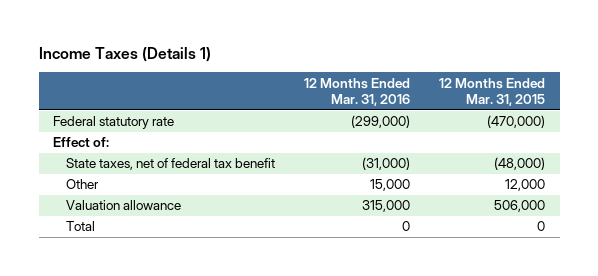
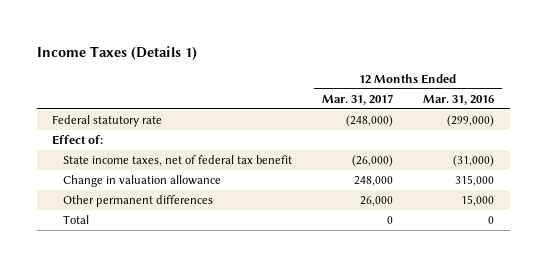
- | 12 Months Ended Mar. 31, 2016 | 12 Months Ended Mar. 31, 2015
+ | 12 Months Ended Mar. 31, 2017 | 12 Months Ended Mar. 31, 2016
- State taxes, net of federal tax benefit | (31,000) | (48,000)
- Other | 15,000 | 12,000
- Valuation allowance | 315,000 | 506,000
+ State income taxes, net of federal tax benefit | (26,000) | (31,000)
+ Change in valuation allowance | 248,000 | 315,000
+ Other permanent differences | 26,000 | 15,000

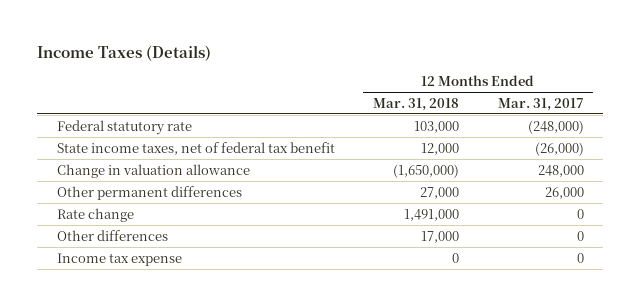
- Income Taxes (Details 1)
+ Income Taxes (Details)
- | 12 Months Ended Mar. 31, 2017 | 12 Months Ended Mar. 31, 2016
+ | 12 Months Ended Mar. 31, 2018 | 12 Months Ended Mar. 31, 2017
- Effect of:
- Total | 0 | 0
+ Rate change | 1,491,000 | 0
+ Other differences | 17,000 | 0
+ Income tax expense | 0 | 0

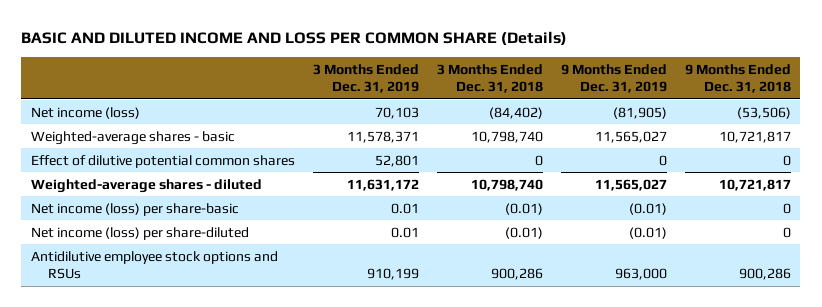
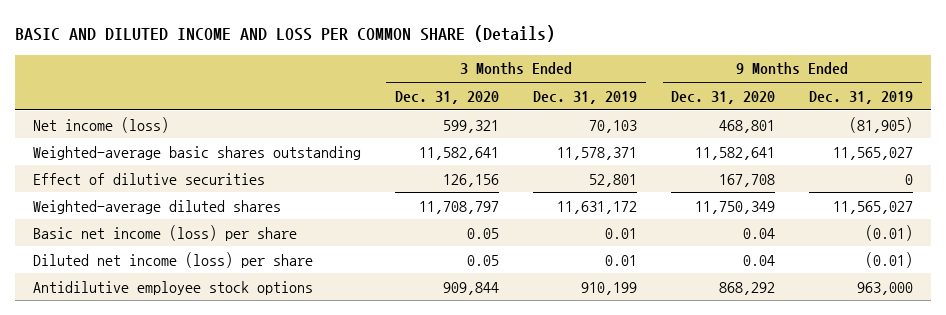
- | 3 Months Ended Dec. 31, 2019 | 3 Months Ended Dec. 31, 2018 | 9 Months Ended Dec. 31, 2019 | 9 Months Ended Dec. 31, 2018
+ | 3 Months Ended Dec. 31, 2020 | 3 Months Ended Dec. 31, 2019 | 9 Months Ended Dec. 31, 2020 | 9 Months Ended Dec. 31, 2019
- Weighted-average shares - basic | 11,578,371 | 10,798,740 | 11,565,027 | 10,721,817
- Effect of dilutive potential common shares | 52,801 | 0 | 0 | 0
- Weighted-average shares - diluted | 11,631,172 | 10,798,740 | 11,565,027 | 10,721,817
- Net income (loss) per share-basic | 0.01 | (0.01) | (0.01) | 0
- Net income (loss) per share-diluted | 0.01 | (0.01) | (0.01) | 0
- Antidilutive employee stock options and RSUs | 910,199 | 900,286 | 963,000 | 900,286
+ Weighted-average basic shares outstanding | 11,582,641 | 11,578,371 | 11,582,641 | 11,565,027
+ Effect of dilutive securities | 126,156 | 52,801 | 167,708 | 0
+ Weighted-average diluted shares | 11,708,797 | 11,631,172 | 11,750,349 | 11,565,027
+ Basic net income (loss) per share | 0.05 | 0.01 | 0.04 | (0.01)
+ Diluted net income (loss) per share | 0.05 | 0.01 | 0.04 | (0.01)
+ Antidilutive employee stock options | 909,844 | 910,199 | 868,292 | 963,000

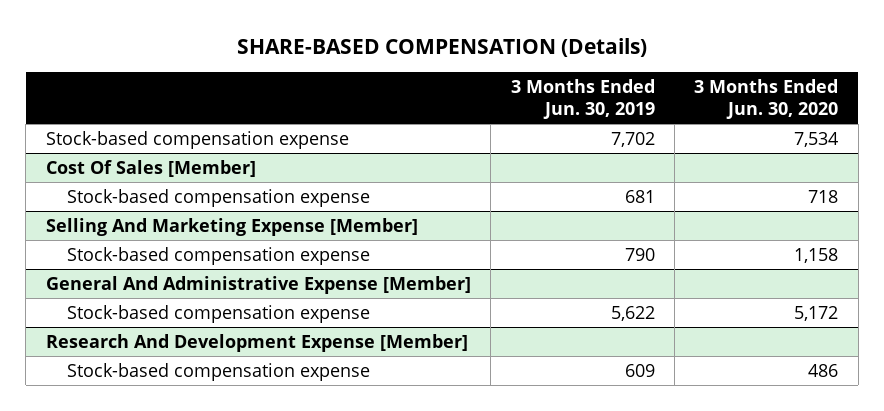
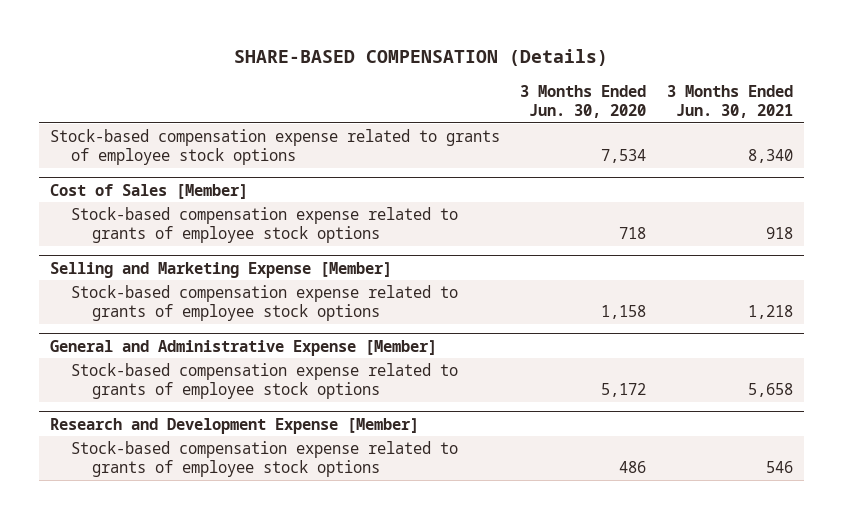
- | 3 Months Ended Jun. 30, 2019 | 3 Months Ended Jun. 30, 2020
+ | 3 Months Ended Jun. 30, 2020 | 3 Months Ended Jun. 30, 2021
- Stock-based compensation expense | 7,702 | 7,534
- Cost Of Sales [Member]
- Stock-based compensation expense | 681 | 718
- Selling And Marketing Expense [Member]
- Stock-based compensation expense | 790 | 1,158
- General And Administrative Expense [Member]
- Stock-based compensation expense | 5,622 | 5,172
- Research And Development Expense [Member]
- Stock-based compensation expense | 609 | 486
+ Stock-based compensation expense related to grants of employee stock options | 7,534 | 8,340
+ Cost of Sales [Member]
+ Stock-based compensation expense related to grants of employee stock options | 718 | 918
+ Selling and Marketing Expense [Member]
+ Stock-based compensation expense related to grants of employee stock options | 1,158 | 1,218
+ General and Administrative Expense [Member]
+ Stock-based compensation expense related to grants of employee stock options | 5,172 | 5,658
+ Research and Development Expense [Member]
+ Stock-based compensation expense related to grants of employee stock options | 486 | 546

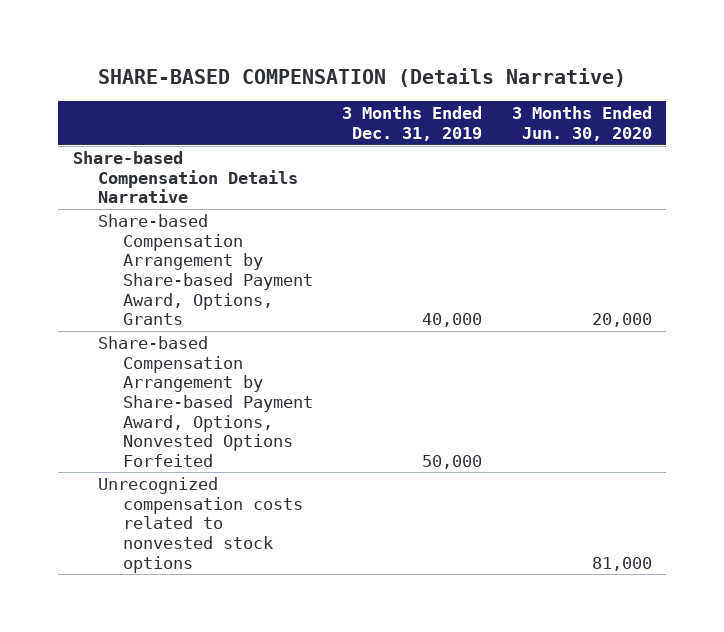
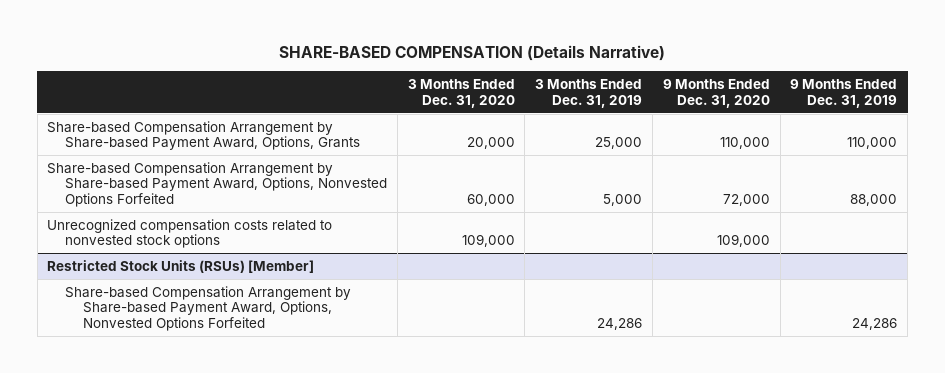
- | 3 Months Ended Dec. 31, 2019 | 3 Months Ended Jun. 30, 2020
+ | 3 Months Ended Dec. 31, 2020 | 3 Months Ended Dec. 31, 2019 | 9 Months Ended Dec. 31, 2020 | 9 Months Ended Dec. 31, 2019
- Share-based Compensation Details Narrative
- Share-based Compensation Arrangement by Share-based Payment Award, Options, Grants | 40,000 | 20,000
- Share-based Compensation Arrangement by Share-based Payment Award, Options, Nonvested Options Forfeited | 50,000 |
+ Share-based Compensation Arrangement by Share-based Payment Award, Options, Grants | 20,000 | 25,000 | 110,000 | 110,000
+ Share-based Compensation Arrangement by Share-based Payment Award, Options, Nonvested Options Forfeited | 60,000 | 5,000 | 72,000 | 88,000
+ Restricted Stock Units (RSUs) [Member]
+ Share-based Compensation Arrangement by Share-based Payment Award, Options, Nonvested Options Forfeited | | 24,286 | | 24,286

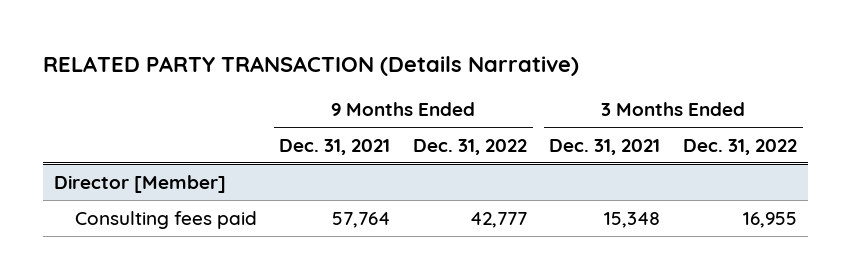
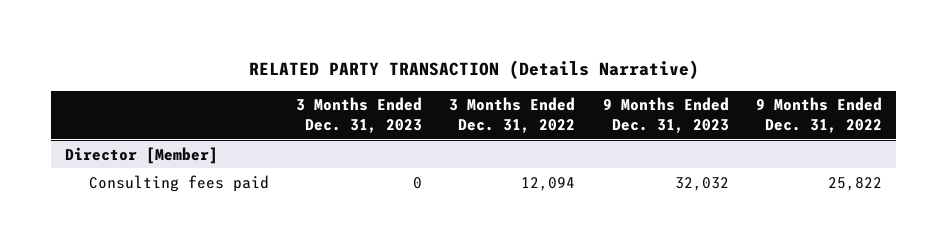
- | 9 Months Ended Dec. 31, 2021 | 9 Months Ended Dec. 31, 2022 | 3 Months Ended Dec. 31, 2021 | 3 Months Ended Dec. 31, 2022
+ | 3 Months Ended Dec. 31, 2023 | 3 Months Ended Dec. 31, 2022 | 9 Months Ended Dec. 31, 2023 | 9 Months Ended Dec. 31, 2022
@ Director [Member]
- Consulting fees paid | 57,764 | 42,777 | 15,348 | 16,955
+ Consulting fees paid | 0 | 12,094 | 32,032 | 25,822

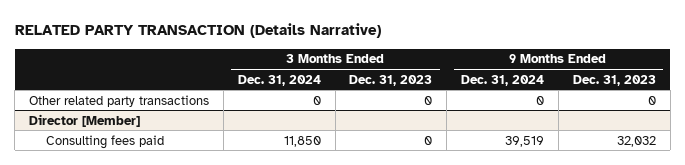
- | 3 Months Ended Dec. 31, 2023 | 3 Months Ended Dec. 31, 2022 | 9 Months Ended Dec. 31, 2023 | 9 Months Ended Dec. 31, 2022
+ | 3 Months Ended Dec. 31, 2024 | 3 Months Ended Dec. 31, 2023 | 9 Months Ended Dec. 31, 2024 | 9 Months Ended Dec. 31, 2023
+ Other related party transactions | 0 | 0 | 0 | 0

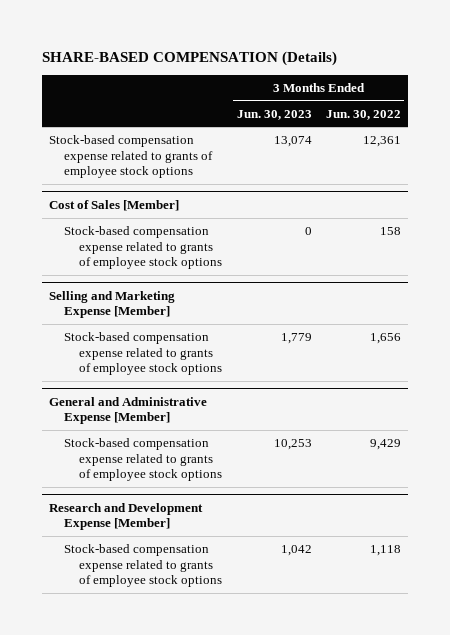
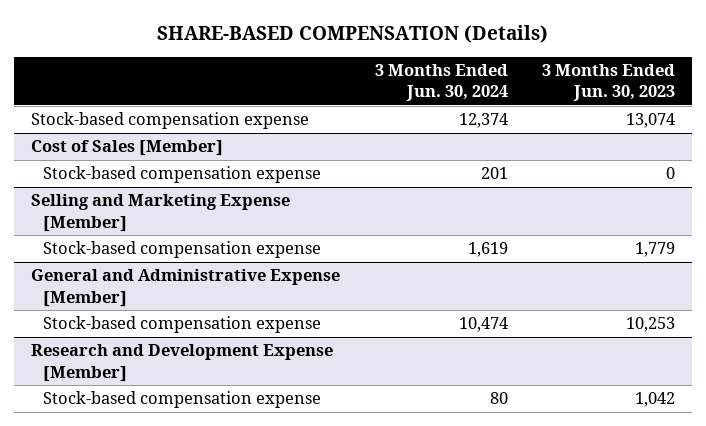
- | 3 Months Ended Jun. 30, 2023 | 3 Months Ended Jun. 30, 2022
+ | 3 Months Ended Jun. 30, 2024 | 3 Months Ended Jun. 30, 2023
- Stock-based compensation expense related to grants of employee stock options | 13,074 | 12,361
+ Stock-based compensation expense | 12,374 | 13,074
@ Cost of Sales [Member]
- Stock-based compensation expense related to grants of employee stock options | 0 | 158
+ Stock-based compensation expense | 201 | 0
@ Selling and Marketing Expense [Member]
- Stock-based compensation expense related to grants of employee stock options | 1,779 | 1,656
+ Stock-based compensation expense | 1,619 | 1,779
@ General and Administrative Expense [Member]
- Stock-based compensation expense related to grants of employee stock options | 10,253 | 9,429
+ Stock-based compensation expense | 10,474 | 10,253
@ Research and Development Expense [Member]
- Stock-based compensation expense related to grants of employee stock options | 1,042 | 1,118
+ Stock-based compensation expense | 80 | 1,042

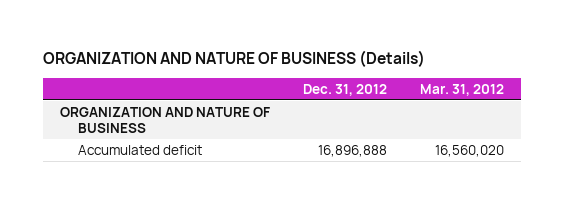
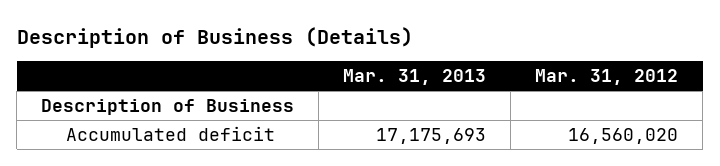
- ORGANIZATION AND NATURE OF BUSINESS (Details)
+ Description of Business (Details)
- | Dec. 31, 2012 | Mar. 31, 2012
+ | Mar. 31, 2013 | Mar. 31, 2012
- ORGANIZATION AND NATURE OF BUSINESS
+ Description of Business

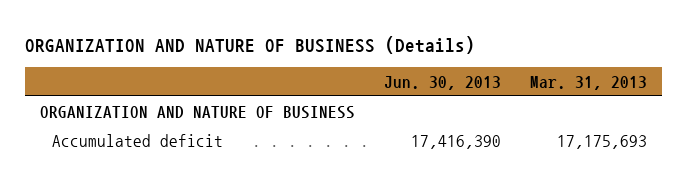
- Description of Business (Details)
+ ORGANIZATION AND NATURE OF BUSINESS (Details)
- | Mar. 31, 2013 | Mar. 31, 2012
+ | Jun. 30, 2013 | Mar. 31, 2013
- Description of Business
+ ORGANIZATION AND NATURE OF BUSINESS

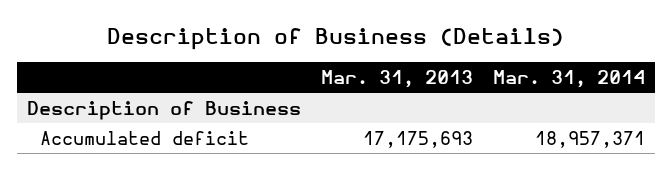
- ORGANIZATION AND NATURE OF BUSINESS (Details)
+ Description of Business (Details)
- | Jun. 30, 2013 | Mar. 31, 2013
+ | Mar. 31, 2013 | Mar. 31, 2014
- ORGANIZATION AND NATURE OF BUSINESS
+ Description of Business

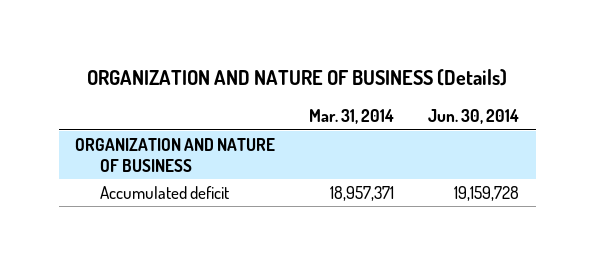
- Description of Business (Details)
+ ORGANIZATION AND NATURE OF BUSINESS (Details)
- | Mar. 31, 2013 | Mar. 31, 2014
+ | Mar. 31, 2014 | Jun. 30, 2014
- Description of Business
+ ORGANIZATION AND NATURE OF BUSINESS

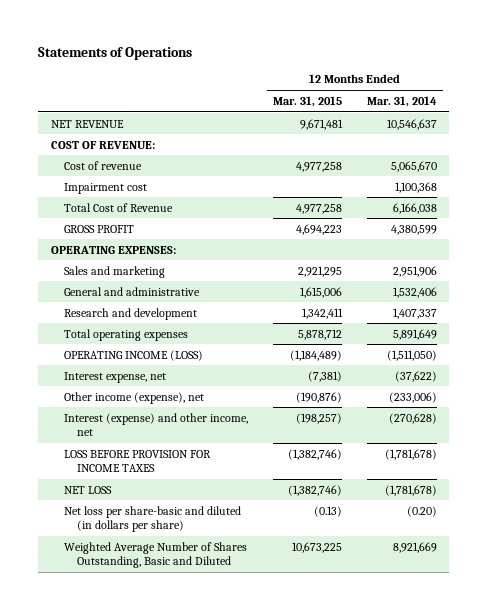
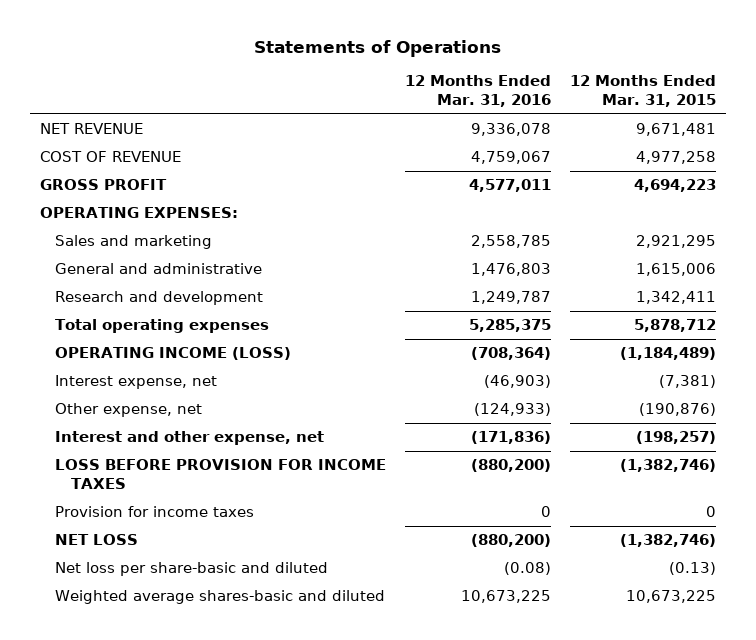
- | 12 Months Ended Mar. 31, 2015 | 12 Months Ended Mar. 31, 2014
+ | 12 Months Ended Mar. 31, 2016 | 12 Months Ended Mar. 31, 2015
- COST OF REVENUE:
- Cost of revenue | 4,977,258 | 5,065,670
- Impairment cost | | 1,100,368
- Total Cost of Revenue | 4,977,258 | 6,166,038
+ COST OF REVENUE | 4,759,067 | 4,977,258
- Other income (expense), net | (190,876) | (233,006)
- Interest (expense) and other income, net | (198,257) | (270,628)
+ Other expense, net | (124,933) | (190,876)
+ Interest and other expense, net | (171,836) | (198,257)
+ Provision for income taxes | 0 | 0
- Net loss per share-basic and diluted (in dollars per share) | (0.13) | (0.20)
- Weighted Average Number of Shares Outstanding, Basic and Diluted | 10,673,225 | 8,921,669
+ Net loss per share-basic and diluted | (0.08) | (0.13)
+ Weighted average shares-basic and diluted | 10,673,225 | 10,673,225

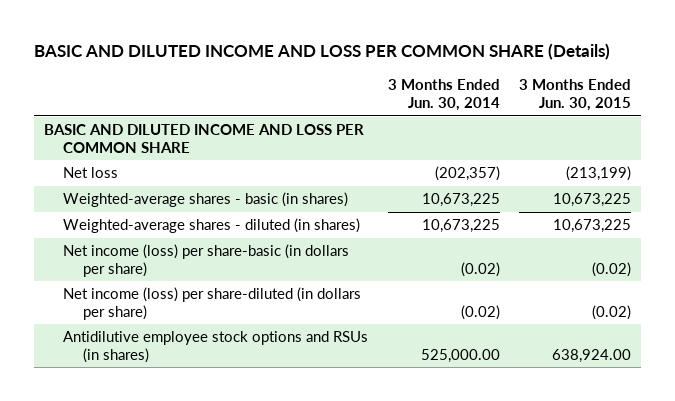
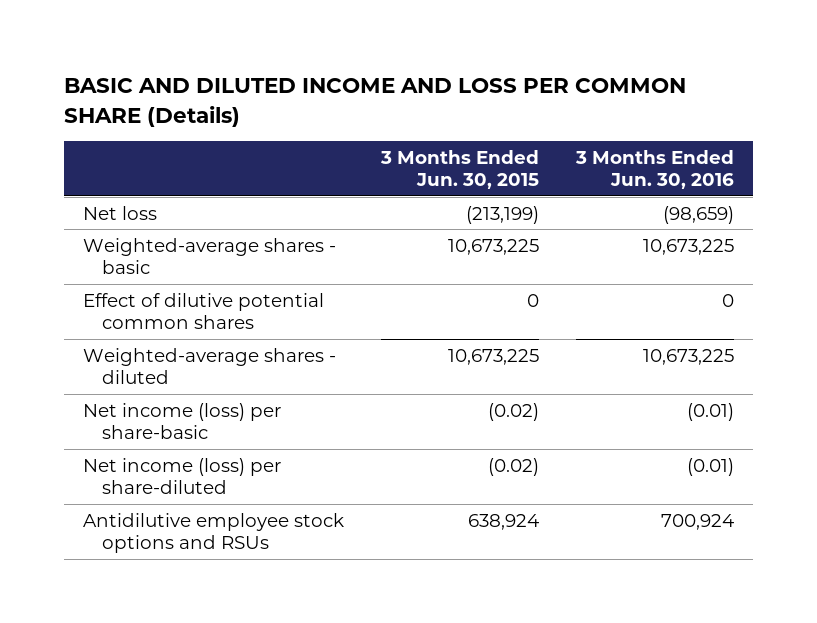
- | 3 Months Ended Jun. 30, 2014 | 3 Months Ended Jun. 30, 2015
+ | 3 Months Ended Jun. 30, 2015 | 3 Months Ended Jun. 30, 2016
- BASIC AND DILUTED INCOME AND LOSS PER COMMON SHARE
- Weighted-average shares - basic (in shares) | 10,673,225 | 10,673,225
- Weighted-average shares - diluted (in shares) | 10,673,225 | 10,673,225
- Net income (loss) per share-basic (in dollars per share) | (0.02) | (0.02)
- Net income (loss) per share-diluted (in dollars per share) | (0.02) | (0.02)
- Antidilutive employee stock options and RSUs (in shares) | 525,000.00 | 638,924.00
+ Weighted-average shares - basic | 10,673,225 | 10,673,225
+ Effect of dilutive potential common shares | 0 | 0
+ Weighted-average shares - diluted | 10,673,225 | 10,673,225
+ Net income (loss) per share-basic | (0.02) | (0.01)
+ Net income (loss) per share-diluted | (0.02) | (0.01)
+ Antidilutive employee stock options and RSUs | 638,924 | 700,924

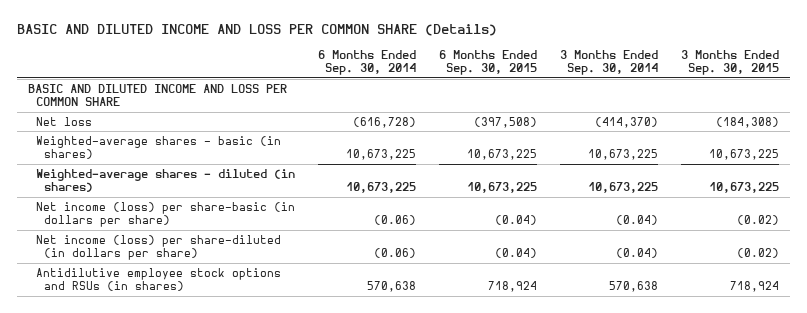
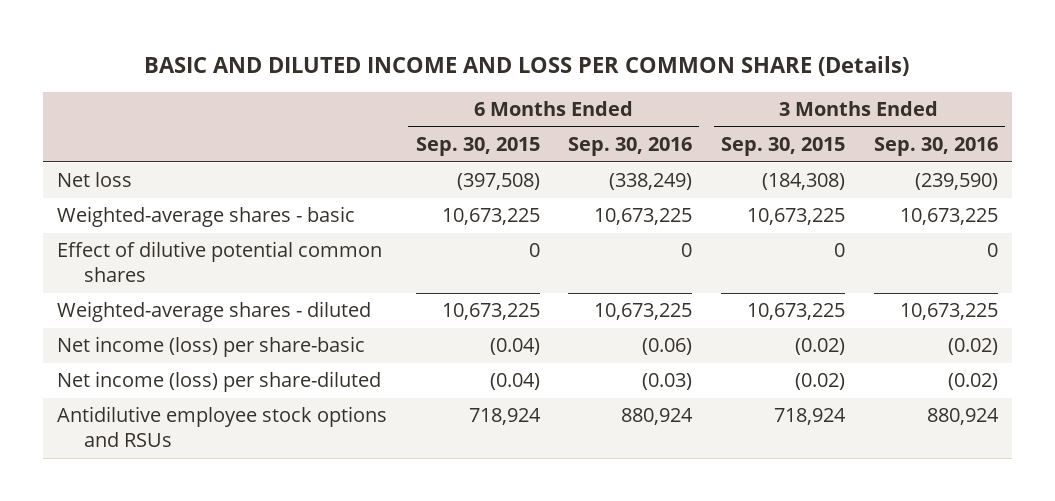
- | 6 Months Ended Sep. 30, 2014 | 6 Months Ended Sep. 30, 2015 | 3 Months Ended Sep. 30, 2014 | 3 Months Ended Sep. 30, 2015
+ | 6 Months Ended Sep. 30, 2015 | 6 Months Ended Sep. 30, 2016 | 3 Months Ended Sep. 30, 2015 | 3 Months Ended Sep. 30, 2016
- BASIC AND DILUTED INCOME AND LOSS PER COMMON SHARE
- Weighted-average shares - basic (in shares) | 10,673,225 | 10,673,225 | 10,673,225 | 10,673,225
- Weighted-average shares - diluted (in shares) | 10,673,225 | 10,673,225 | 10,673,225 | 10,673,225
- Net income (loss) per share-basic (in dollars per share) | (0.06) | (0.04) | (0.04) | (0.02)
- Net income (loss) per share-diluted (in dollars per share) | (0.06) | (0.04) | (0.04) | (0.02)
- Antidilutive employee stock options and RSUs (in shares) | 570,638 | 718,924 | 570,638 | 718,924
+ Weighted-average shares - basic | 10,673,225 | 10,673,225 | 10,673,225 | 10,673,225
+ Effect of dilutive potential common shares | 0 | 0 | 0 | 0
+ Weighted-average shares - diluted | 10,673,225 | 10,673,225 | 10,673,225 | 10,673,225
+ Net income (loss) per share-basic | (0.04) | (0.06) | (0.02) | (0.02)
+ Net income (loss) per share-diluted | (0.04) | (0.03) | (0.02) | (0.02)
+ Antidilutive employee stock options and RSUs | 718,924 | 880,924 | 718,924 | 880,924

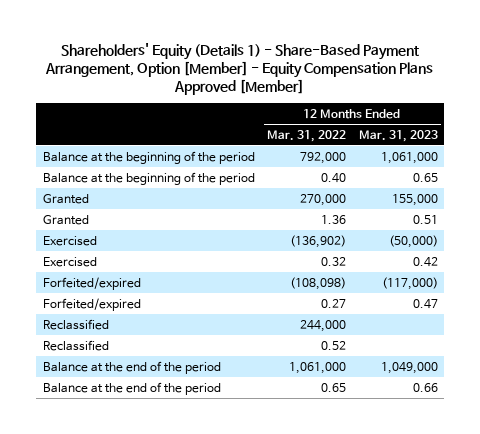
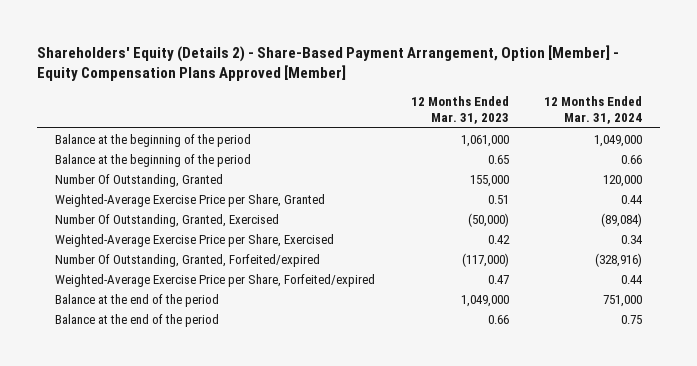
- Shareholders' Equity (Details 1) - Share-Based Payment Arrangement, Option [Member] - Equity Compensation Plans Approved [Member]
+ Shareholders' Equity (Details 2) - Share-Based Payment Arrangement, Option [Member] - Equity Compensation Plans Approved [Member]
- | 12 Months Ended Mar. 31, 2022 | 12 Months Ended Mar. 31, 2023
+ | 12 Months Ended Mar. 31, 2023 | 12 Months Ended Mar. 31, 2024
- Granted | 270,000 | 155,000
- Granted | 1.36 | 0.51
- Exercised | (136,902) | (50,000)
- Exercised | 0.32 | 0.42
- Forfeited/expired | (108,098) | (117,000)
- Forfeited/expired | 0.27 | 0.47
- Reclassified | 244,000 |
- Reclassified | 0.52 |
+ Number Of Outstanding, Granted | 155,000 | 120,000
+ Weighted-Average Exercise Price per Share, Granted | 0.51 | 0.44
+ Number Of Outstanding, Granted, Exercised | (50,000) | (89,084)
+ Weighted-Average Exercise Price per Share, Exercised | 0.42 | 0.34
+ Number Of Outstanding, Granted, Forfeited/expired | (117,000) | (328,916)
+ Weighted-Average Exercise Price per Share, Forfeited/expired | 0.47 | 0.44

